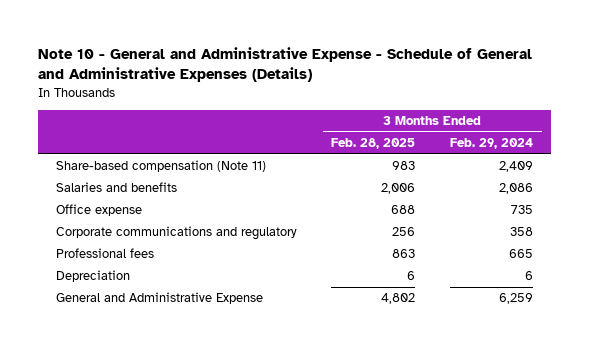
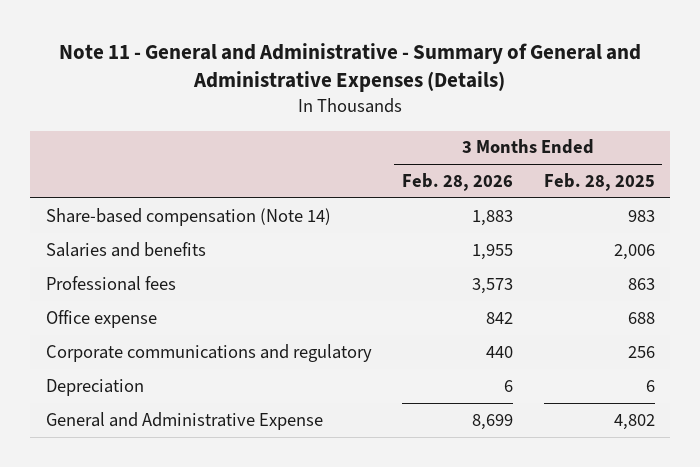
- Note 10 - General and Administrative Expense - Schedule of General and Administrative Expenses (Details)
+ Note 11 - General and Administrative - Summary of General and Administrative Expenses (Details)
- | 3 Months Ended Feb. 28, 2025 | 3 Months Ended Feb. 29, 2024
+ | 3 Months Ended Feb. 28, 2026 | 3 Months Ended Feb. 28, 2025
- Share-based compensation (Note 11) | 983 | 2,409
+ Share-based compensation (Note 14) | 1,883 | 983
moved up: Professional fees | 3,573 | 863

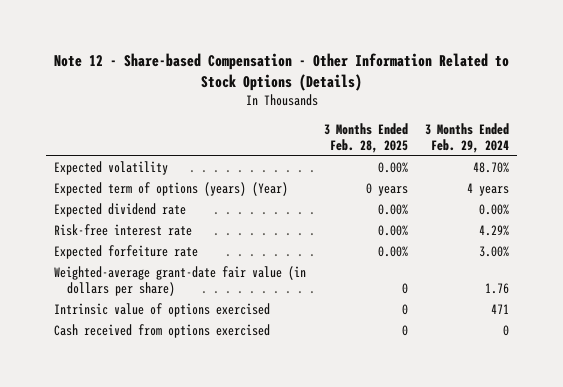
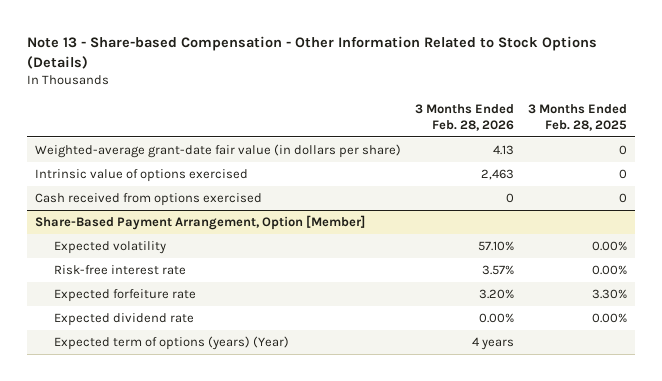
- Note 12 - Share-based Compensation - Other Information Related to Stock Options (Details)
+ Note 13 - Share-based Compensation - Other Information Related to Stock Options (Details)
- | 3 Months Ended Feb. 28, 2025 | 3 Months Ended Feb. 29, 2024
+ | 3 Months Ended Feb. 28, 2026 | 3 Months Ended Feb. 28, 2025
- Expected volatility | 0.00% | 48.70%
- Expected term of options (years) (Year) | 0 years | 4 years
- Expected dividend rate | 0.00% | 0.00%
- Risk-free interest rate | 0.00% | 4.29%
- Expected forfeiture rate | 0.00% | 3.00%
+ Share-Based Payment Arrangement, Option [Member]
+ Expected volatility | 57.10% | 0.00%
+ Risk-free interest rate | 3.57% | 0.00%
+ Expected forfeiture rate | 3.20% | 3.30%
+ Expected dividend rate | 0.00% | 0.00%
+ Expected term of options (years) (Year) | 4 years |

